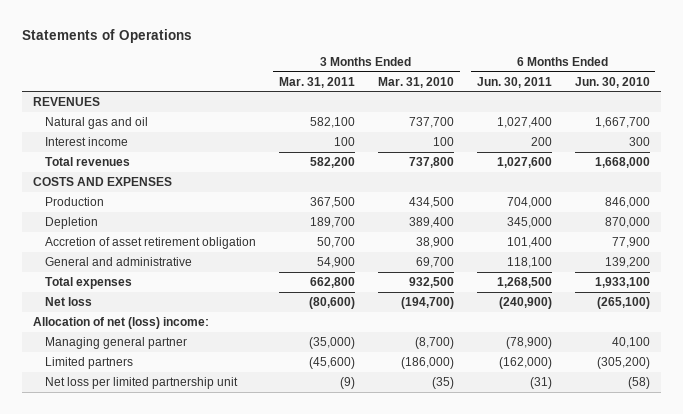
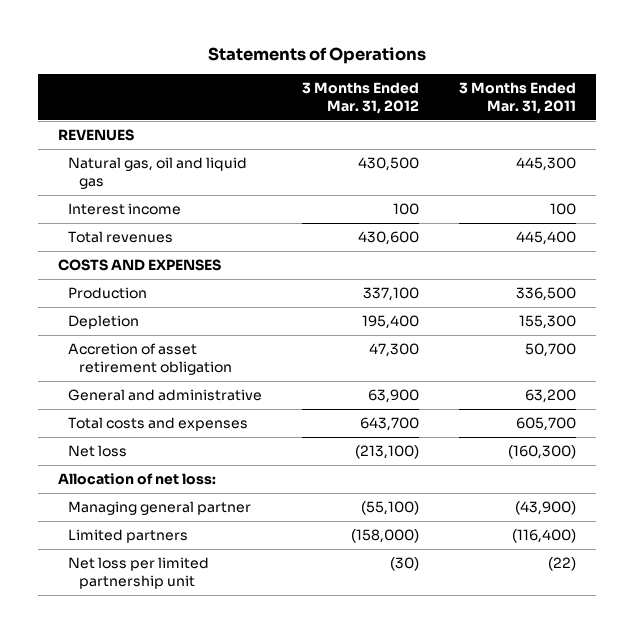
- | 3 Months Ended Mar. 31, 2011 | 3 Months Ended Mar. 31, 2010 | 6 Months Ended Jun. 30, 2011 | 6 Months Ended Jun. 30, 2010
+ | 3 Months Ended Mar. 31, 2012 | 3 Months Ended Mar. 31, 2011
- Natural gas and oil | 582,100 | 737,700 | 1,027,400 | 1,667,700
+ Natural gas, oil and liquid gas | 430,500 | 445,300
- Total revenues | 582,200 | 737,800 | 1,027,600 | 1,668,000
+ Total revenues | 430,600 | 445,400
- Production | 367,500 | 434,500 | 704,000 | 846,000
- Depletion | 189,700 | 389,400 | 345,000 | 870,000
+ Production | 337,100 | 336,500
+ Depletion | 195,400 | 155,300
- General and administrative | 54,900 | 69,700 | 118,100 | 139,200
- Total expenses | 662,800 | 932,500 | 1,268,500 | 1,933,100
- Net loss | (80,600) | (194,700) | (240,900) | (265,100)
- Allocation of net (loss) income:
- Managing general partner | (35,000) | (8,700) | (78,900) | 40,100
- Limited partners | (45,600) | (186,000) | (162,000) | (305,200)
- Net loss per limited partnership unit | (9) | (35) | (31) | (58)
+ General and administrative | 63,900 | 63,200
+ Total costs and expenses | 643,700 | 605,700
+ Net loss | (213,100) | (160,300)
+ Allocation of net loss:
+ Managing general partner | (55,100) | (43,900)
+ Limited partners | (158,000) | (116,400)
+ Net loss per limited partnership unit | (30) | (22)

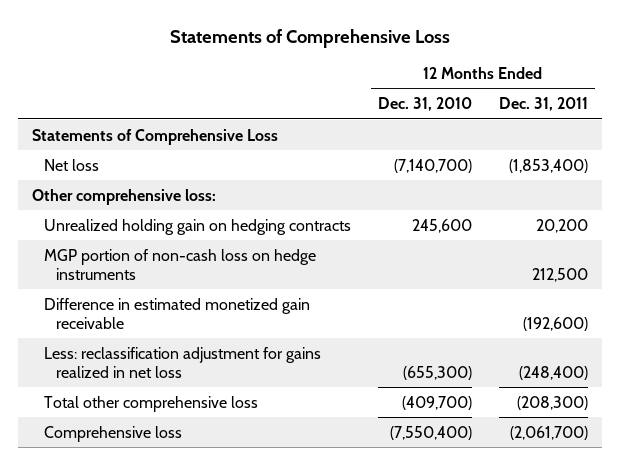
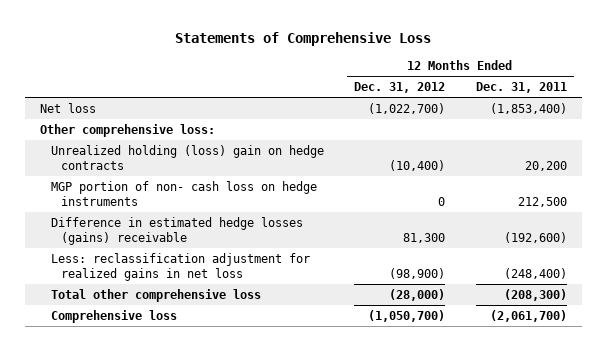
- | 12 Months Ended Dec. 31, 2010 | 12 Months Ended Dec. 31, 2011
+ | 12 Months Ended Dec. 31, 2012 | 12 Months Ended Dec. 31, 2011
- Statements of Comprehensive Loss
- Unrealized holding gain on hedging contracts | 245,600 | 20,200
- MGP portion of non-cash loss on hedge instruments | | 212,500
- Difference in estimated monetized gain receivable | | (192,600)
- Less: reclassification adjustment for gains realized in net loss | (655,300) | (248,400)
+ Unrealized holding (loss) gain on hedge contracts | (10,400) | 20,200
+ MGP portion of non- cash loss on hedge instruments | 0 | 212,500
+ Difference in estimated hedge losses (gains) receivable | 81,300 | (192,600)
+ Less: reclassification adjustment for realized gains in net loss | (98,900) | (248,400)

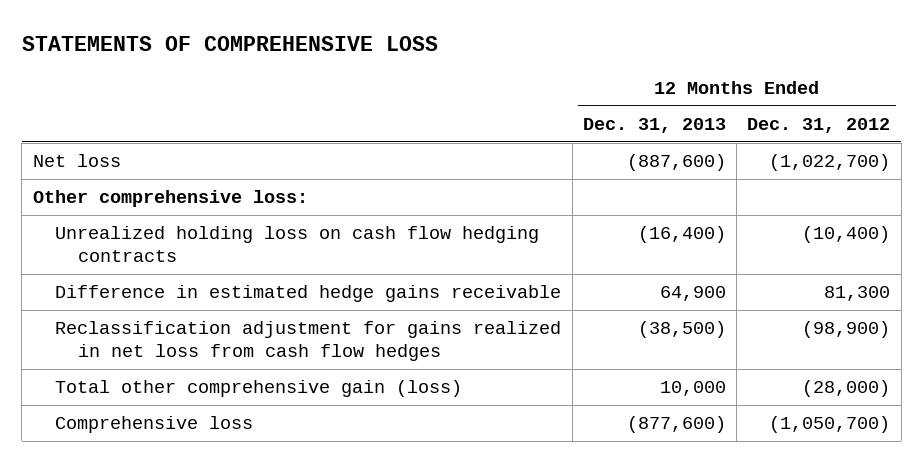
- Statements of Comprehensive Loss
+ STATEMENTS OF COMPREHENSIVE LOSS
- | 12 Months Ended Dec. 31, 2012 | 12 Months Ended Dec. 31, 2011
+ | 12 Months Ended Dec. 31, 2013 | 12 Months Ended Dec. 31, 2012
- Unrealized holding (loss) gain on hedge contracts | (10,400) | 20,200
- MGP portion of non- cash loss on hedge instruments | 0 | 212,500
- Difference in estimated hedge losses (gains) receivable | 81,300 | (192,600)
- Less: reclassification adjustment for realized gains in net loss | (98,900) | (248,400)
- Total other comprehensive loss | (28,000) | (208,300)
+ Unrealized holding loss on cash flow hedging contracts | (16,400) | (10,400)
+ Difference in estimated hedge gains receivable | 64,900 | 81,300
+ Reclassification adjustment for gains realized in net loss from cash flow hedges | (38,500) | (98,900)
+ Total other comprehensive gain (loss) | 10,000 | (28,000)

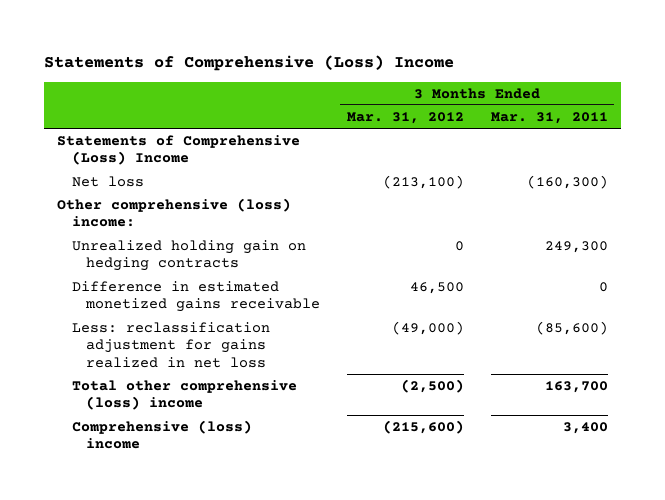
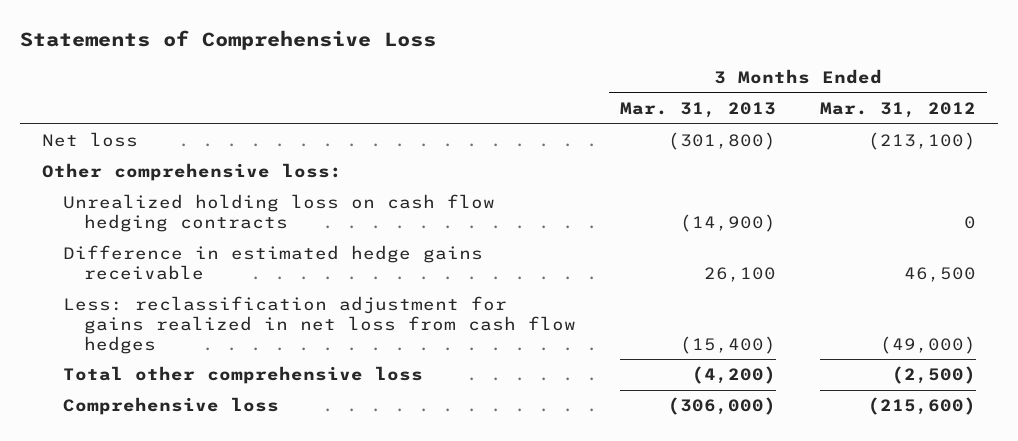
- Statements of Comprehensive (Loss) Income
+ Statements of Comprehensive Loss
- | 3 Months Ended Mar. 31, 2012 | 3 Months Ended Mar. 31, 2011
+ | 3 Months Ended Mar. 31, 2013 | 3 Months Ended Mar. 31, 2012
- Statements of Comprehensive (Loss) Income
- Other comprehensive (loss) income:
- Unrealized holding gain on hedging contracts | 0 | 249,300
- Difference in estimated monetized gains receivable | 46,500 | 0
- Less: reclassification adjustment for gains realized in net loss | (49,000) | (85,600)
- Total other comprehensive (loss) income | (2,500) | 163,700
- Comprehensive (loss) income | (215,600) | 3,400
+ Other comprehensive loss:
+ Unrealized holding loss on cash flow hedging contracts | (14,900) | 0
+ Difference in estimated hedge gains receivable | 26,100 | 46,500
+ Less: reclassification adjustment for gains realized in net loss from cash flow hedges | (15,400) | (49,000)
+ Total other comprehensive loss | (4,200) | (2,500)
+ Comprehensive loss | (306,000) | (215,600)

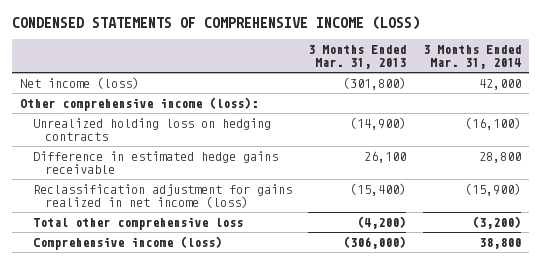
- Statements of Comprehensive Loss
+ CONDENSED STATEMENTS OF COMPREHENSIVE INCOME (LOSS)
- | 3 Months Ended Mar. 31, 2013 | 3 Months Ended Mar. 31, 2012
+ | 3 Months Ended Mar. 31, 2013 | 3 Months Ended Mar. 31, 2014
- Net loss | (301,800) | (213,100)
- Other comprehensive loss:
- Unrealized holding loss on cash flow hedging contracts | (14,900) | 0
+ Net income (loss) | (301,800) | 42,000
+ Other comprehensive income (loss):
+ Unrealized holding loss on hedging contracts | (14,900) | (16,100)
- Less: reclassification adjustment for gains realized in net loss from cash flow hedges | (15,400) | (49,000)
+ Reclassification adjustment for gains realized in net income (loss) | (15,400) | (15,900)
- Comprehensive loss | (306,000) | (215,600)
+ Comprehensive income (loss) | (306,000) | 38,800

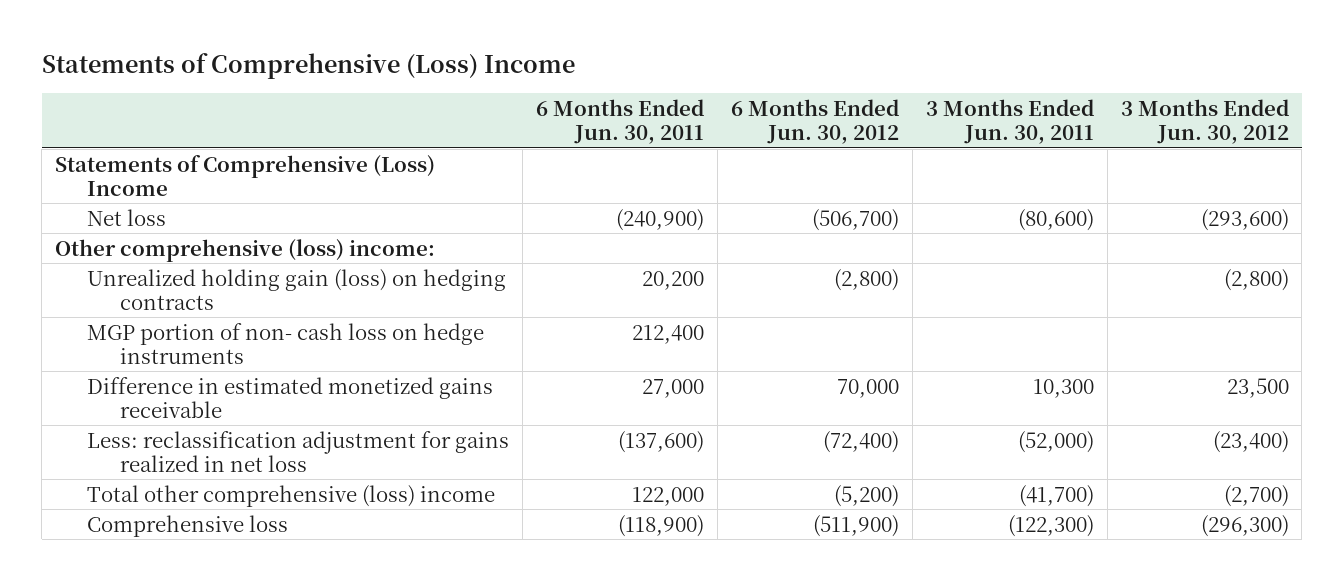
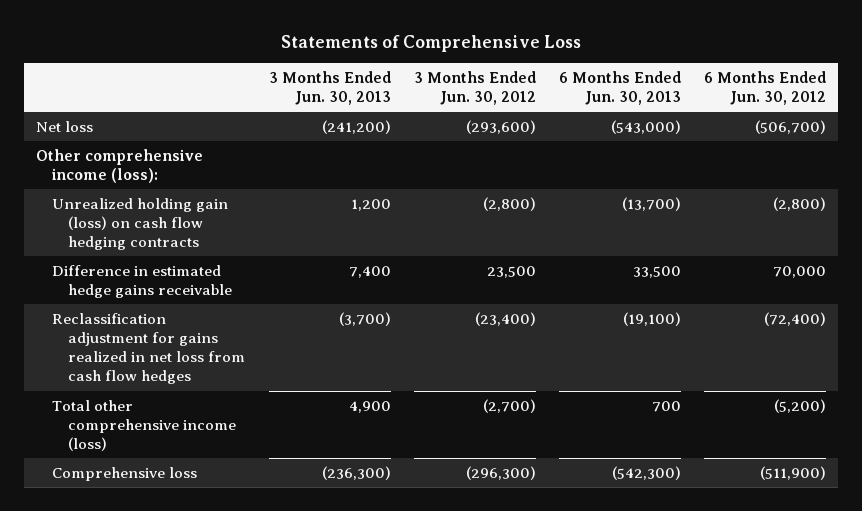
- Statements of Comprehensive (Loss) Income
+ Statements of Comprehensive Loss
- | 6 Months Ended Jun. 30, 2011 | 6 Months Ended Jun. 30, 2012 | 3 Months Ended Jun. 30, 2011 | 3 Months Ended Jun. 30, 2012
+ | 3 Months Ended Jun. 30, 2013 | 3 Months Ended Jun. 30, 2012 | 6 Months Ended Jun. 30, 2013 | 6 Months Ended Jun. 30, 2012
- Statements of Comprehensive (Loss) Income
- Other comprehensive (loss) income:
- Unrealized holding gain (loss) on hedging contracts | 20,200 | (2,800) | | (2,800)
- MGP portion of non- cash loss on hedge instruments | 212,400 | | |
- Difference in estimated monetized gains receivable | 27,000 | 70,000 | 10,300 | 23,500
- Less: reclassification adjustment for gains realized in net loss | (137,600) | (72,400) | (52,000) | (23,400)
- Total other comprehensive (loss) income | 122,000 | (5,200) | (41,700) | (2,700)
+ Other comprehensive income (loss):
+ Unrealized holding gain (loss) on cash flow hedging contracts | 1,200 | (2,800) | (13,700) | (2,800)
+ Difference in estimated hedge gains receivable | 7,400 | 23,500 | 33,500 | 70,000
+ Reclassification adjustment for gains realized in net loss from cash flow hedges | (3,700) | (23,400) | (19,100) | (72,400)
+ Total other comprehensive income (loss) | 4,900 | (2,700) | 700 | (5,200)

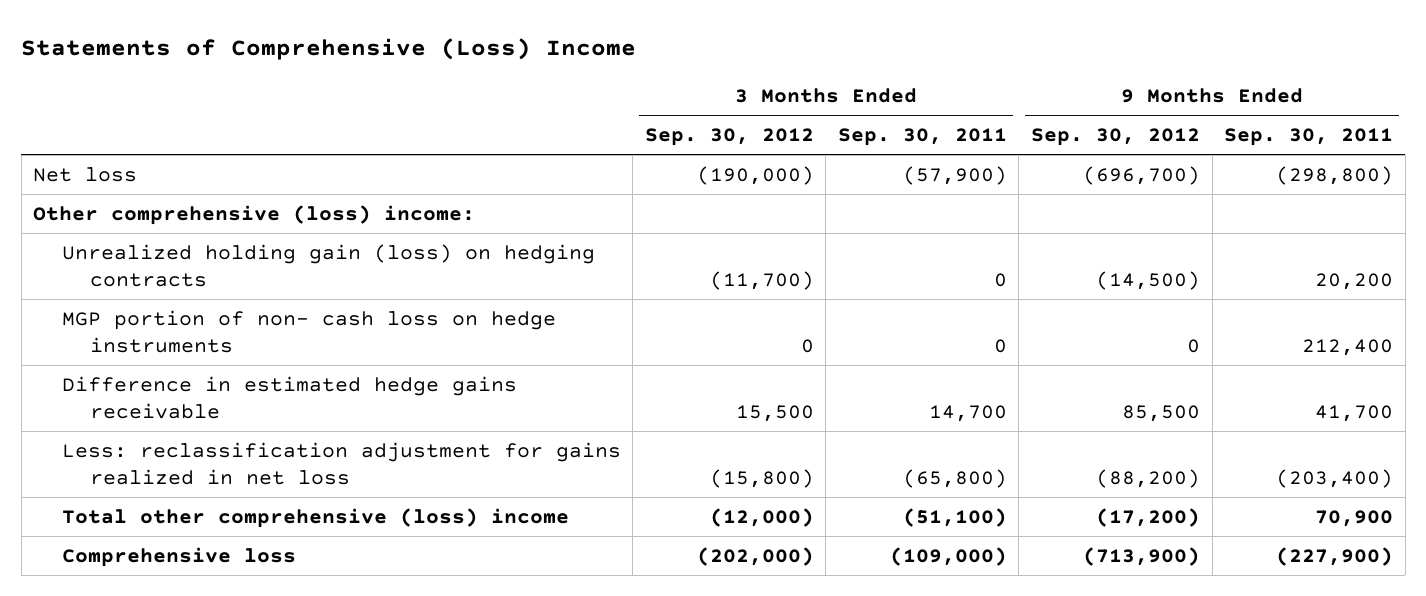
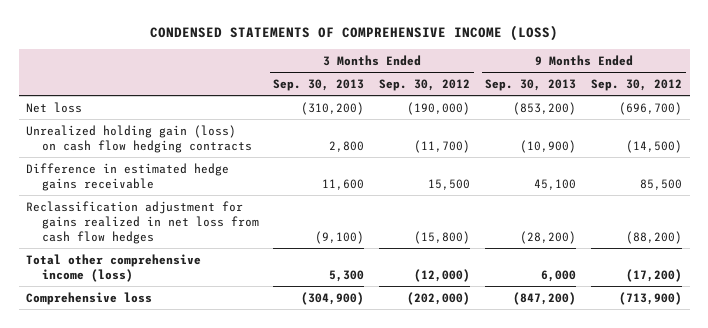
- Statements of Comprehensive (Loss) Income
+ CONDENSED STATEMENTS OF COMPREHENSIVE INCOME (LOSS)
- | 3 Months Ended Sep. 30, 2012 | 3 Months Ended Sep. 30, 2011 | 9 Months Ended Sep. 30, 2012 | 9 Months Ended Sep. 30, 2011
+ | 3 Months Ended Sep. 30, 2013 | 3 Months Ended Sep. 30, 2012 | 9 Months Ended Sep. 30, 2013 | 9 Months Ended Sep. 30, 2012
- Other comprehensive (loss) income:
- Unrealized holding gain (loss) on hedging contracts | (11,700) | 0 | (14,500) | 20,200
- MGP portion of non- cash loss on hedge instruments | 0 | 0 | 0 | 212,400
+ Unrealized holding gain (loss) on cash flow hedging contracts | 2,800 | (11,700) | (10,900) | (14,500)
- Less: reclassification adjustment for gains realized in net loss | (15,800) | (65,800) | (88,200) | (203,400)
- Total other comprehensive (loss) income | (12,000) | (51,100) | (17,200) | 70,900
+ Reclassification adjustment for gains realized in net loss from cash flow hedges | (9,100) | (15,800) | (28,200) | (88,200)
+ Total other comprehensive income (loss) | 5,300 | (12,000) | 6,000 | (17,200)

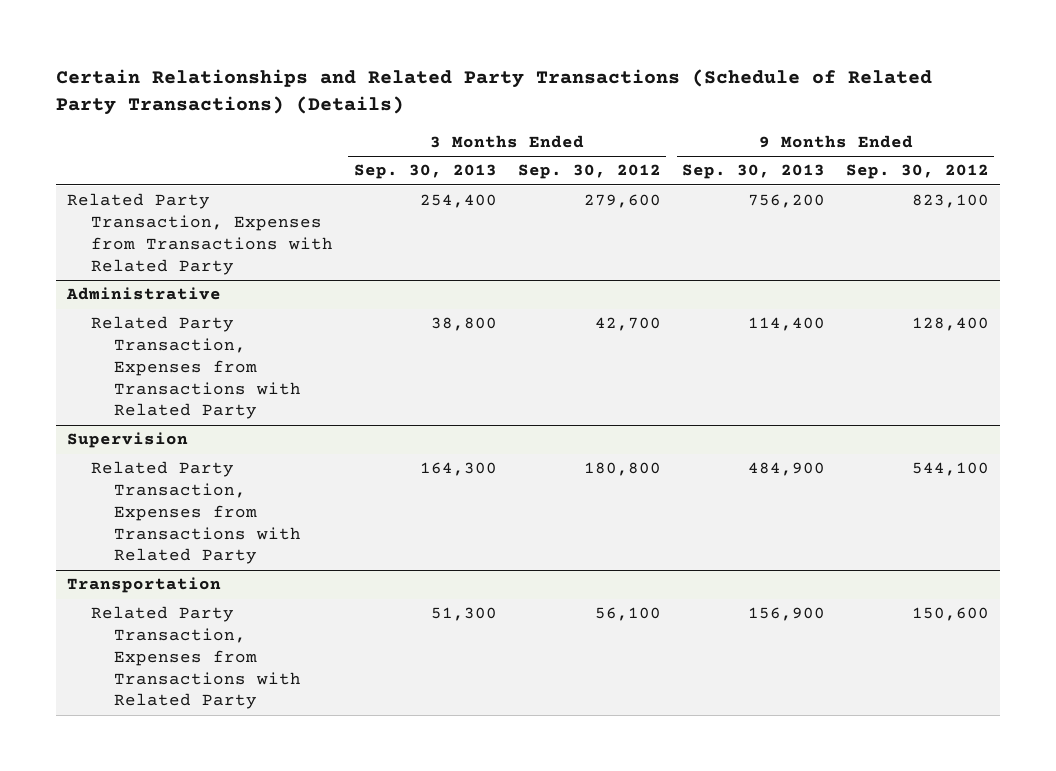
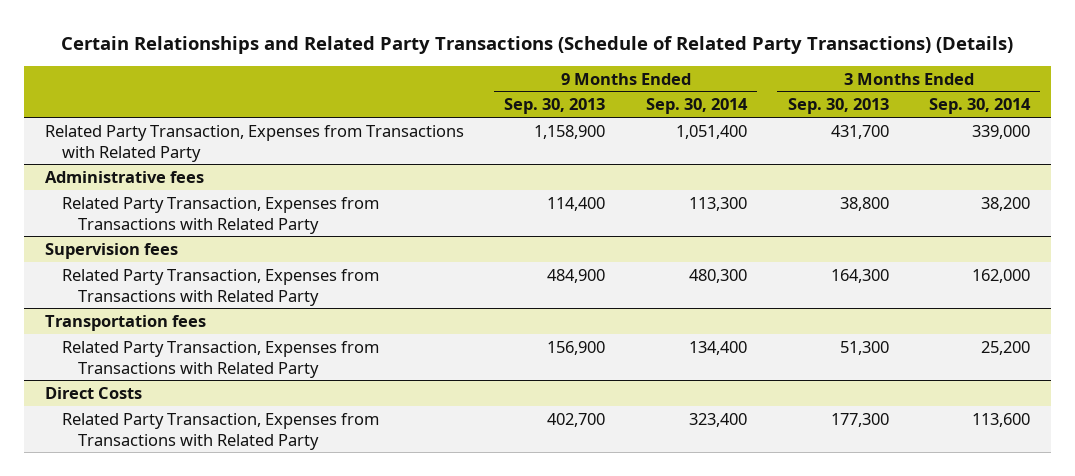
- | 3 Months Ended Sep. 30, 2013 | 3 Months Ended Sep. 30, 2012 | 9 Months Ended Sep. 30, 2013 | 9 Months Ended Sep. 30, 2012
+ | 9 Months Ended Sep. 30, 2013 | 9 Months Ended Sep. 30, 2014 | 3 Months Ended Sep. 30, 2013 | 3 Months Ended Sep. 30, 2014
- Related Party Transaction, Expenses from Transactions with Related Party | 254,400 | 279,600 | 756,200 | 823,100
- Administrative
+ Related Party Transaction, Expenses from Transactions with Related Party | 1,158,900 | 1,051,400 | 431,700 | 339,000
+ Administrative fees
- Supervision
+ Supervision fees
- Transportation
+ Transportation fees
+ Direct Costs
+ Related Party Transaction, Expenses from Transactions with Related Party | 402,700 | 323,400 | 177,300 | 113,600

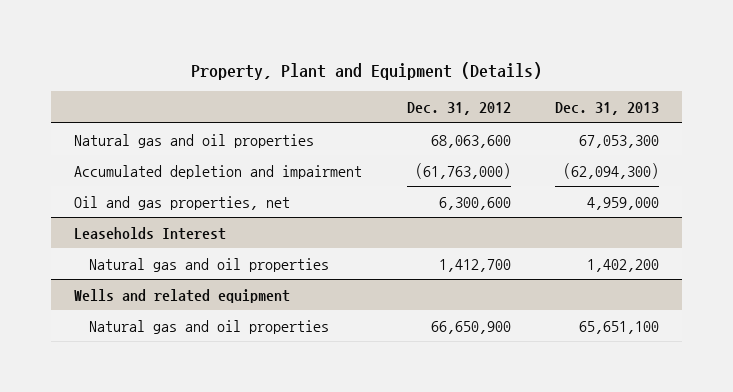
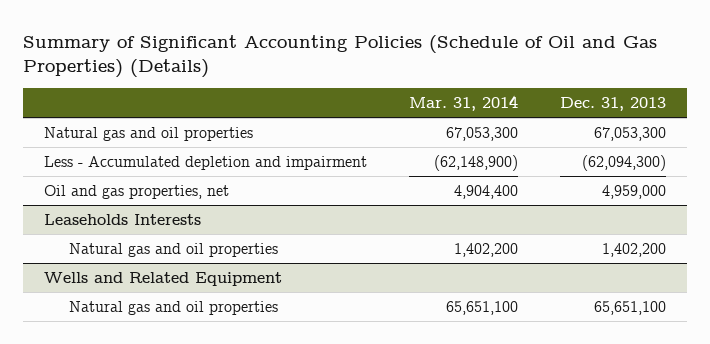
- Property, Plant and Equipment (Details)
+ Summary of Significant Accounting Policies (Schedule of Oil and Gas Properties) (Details)
- | Dec. 31, 2012 | Dec. 31, 2013
+ | Mar. 31, 2014 | Dec. 31, 2013
- Accumulated depletion and impairment | (61,763,000) | (62,094,300)
+ Less - Accumulated depletion and impairment | (62,148,900) | (62,094,300)
- Leaseholds Interest
+ Leaseholds Interests
- Wells and related equipment
+ Wells and Related Equipment

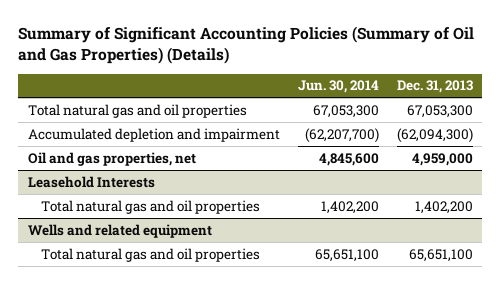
- Summary of Significant Accounting Policies (Schedule of Oil and Gas Properties) (Details)
+ Summary of Significant Accounting Policies (Summary of Oil and Gas Properties) (Details)
- | Mar. 31, 2014 | Dec. 31, 2013
+ | Jun. 30, 2014 | Dec. 31, 2013
- Natural gas and oil properties | 67,053,300 | 67,053,300
- Less - Accumulated depletion and impairment | (62,148,900) | (62,094,300)
+ Total natural gas and oil properties | 67,053,300 | 67,053,300
+ Accumulated depletion and impairment | (62,207,700) | (62,094,300)
- Leaseholds Interests
- Natural gas and oil properties | 1,402,200 | 1,402,200
- Wells and Related Equipment
- Natural gas and oil properties | 65,651,100 | 65,651,100
+ Leasehold Interests
+ Total natural gas and oil properties | 1,402,200 | 1,402,200
+ Wells and related equipment
+ Total natural gas and oil properties | 65,651,100 | 65,651,100

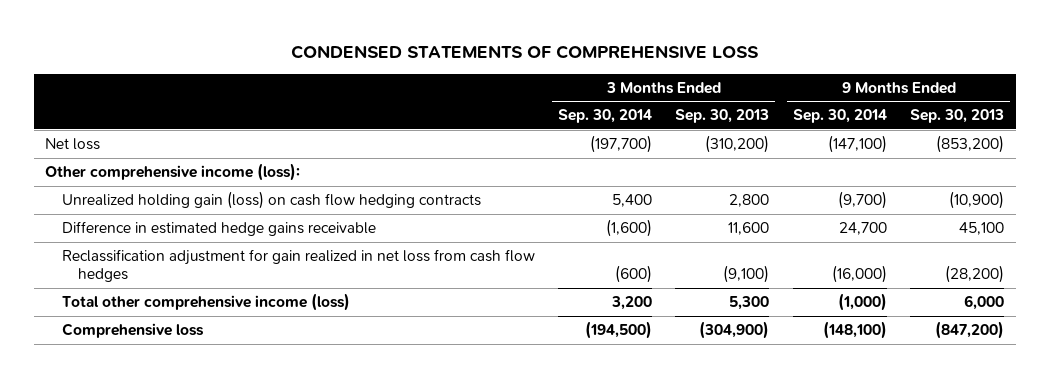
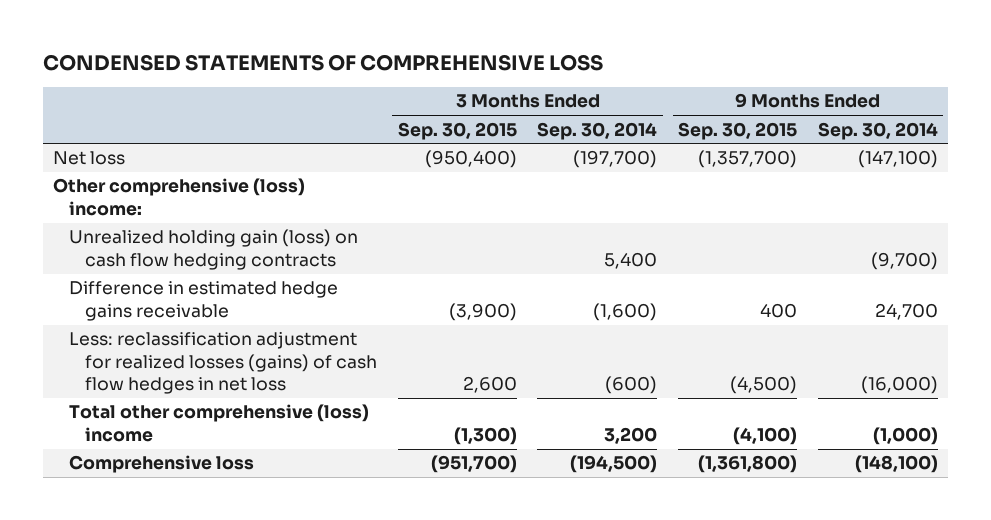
- | 3 Months Ended Sep. 30, 2014 | 3 Months Ended Sep. 30, 2013 | 9 Months Ended Sep. 30, 2014 | 9 Months Ended Sep. 30, 2013
+ | 3 Months Ended Sep. 30, 2015 | 3 Months Ended Sep. 30, 2014 | 9 Months Ended Sep. 30, 2015 | 9 Months Ended Sep. 30, 2014
- Other comprehensive income (loss):
+ Other comprehensive (loss) income:
- Reclassification adjustment for gain realized in net loss from cash flow hedges | (600) | (9,100) | (16,000) | (28,200)
- Total other comprehensive income (loss) | 3,200 | 5,300 | (1,000) | 6,000
+ Less: reclassification adjustment for realized losses (gains) of cash flow hedges in net loss | 2,600 | (600) | (4,500) | (16,000)
+ Total other comprehensive (loss) income | (1,300) | 3,200 | (4,100) | (1,000)

